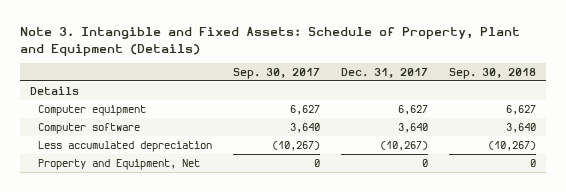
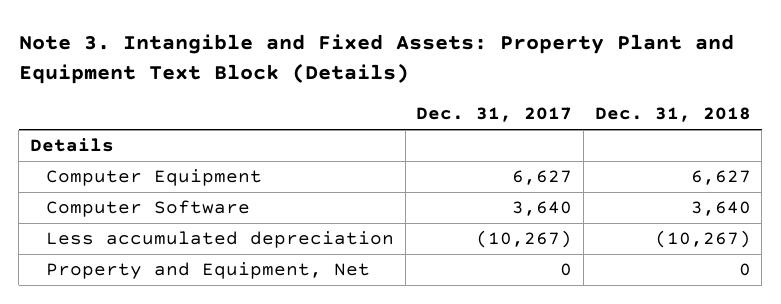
- Note 3. Intangible and Fixed Assets: Schedule of Property, Plant and Equipment (Details)
+ Note 3. Intangible and Fixed Assets: Property Plant and Equipment Text Block (Details)
- | Sep. 30, 2017 | Dec. 31, 2017 | Sep. 30, 2018
+ | Dec. 31, 2017 | Dec. 31, 2018
- Computer equipment | 6,627 | 6,627 | 6,627
- Computer software | 3,640 | 3,640 | 3,640
+ Computer Equipment | 6,627 | 6,627
+ Computer Software | 3,640 | 3,640

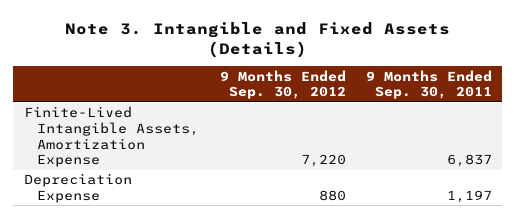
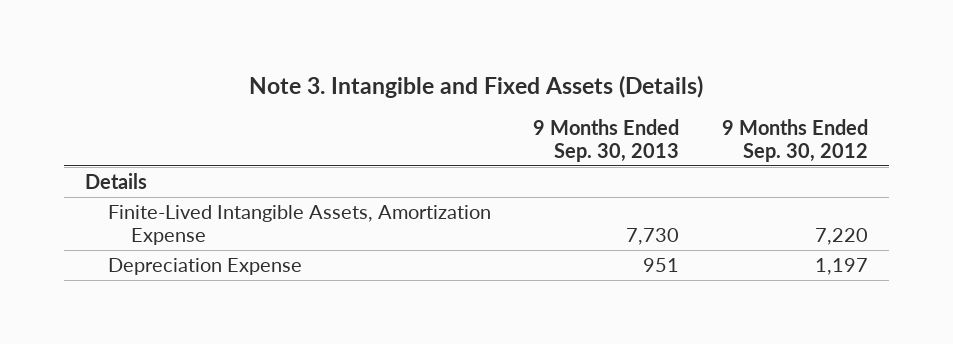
- | 9 Months Ended Sep. 30, 2012 | 9 Months Ended Sep. 30, 2011
+ | 9 Months Ended Sep. 30, 2013 | 9 Months Ended Sep. 30, 2012
+ Details
- Depreciation Expense | 880 | 1,197
+ Depreciation Expense | 951 | 1,197

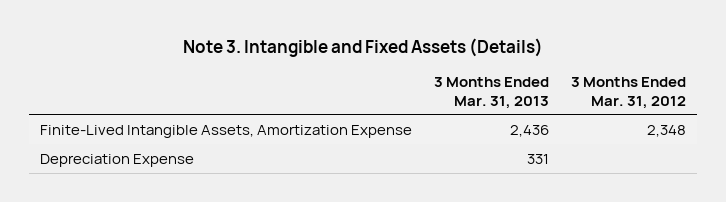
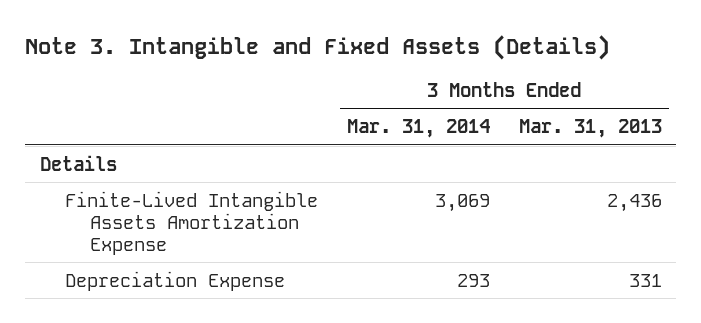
- | 3 Months Ended Mar. 31, 2013 | 3 Months Ended Mar. 31, 2012
+ | 3 Months Ended Mar. 31, 2014 | 3 Months Ended Mar. 31, 2013
- Finite-Lived Intangible Assets, Amortization Expense | 2,436 | 2,348
+ Details
+ Finite-Lived Intangible Assets Amortization Expense | 3,069 | 2,436

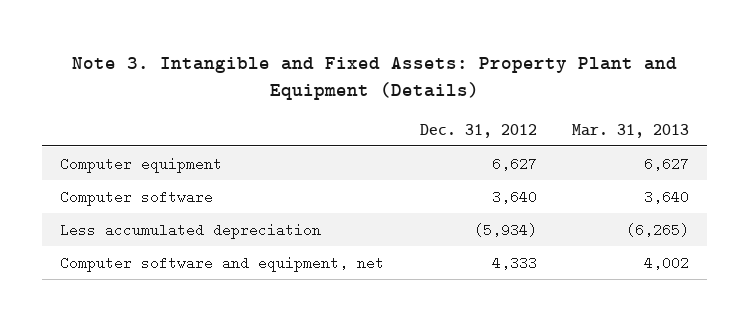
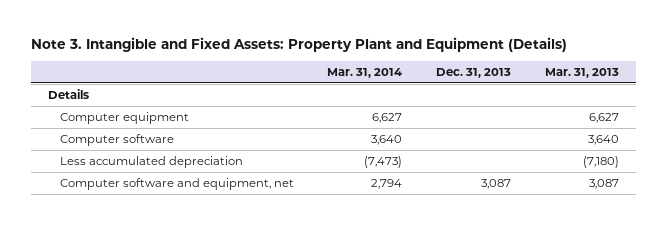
- | Dec. 31, 2012 | Mar. 31, 2013
+ | Mar. 31, 2014 | Dec. 31, 2013 | Mar. 31, 2013
+ Details
- Less accumulated depreciation | (5,934) | (6,265)
- Computer software and equipment, net | 4,333 | 4,002
+ Less accumulated depreciation | (7,473) | | (7,180)
+ Computer software and equipment, net | 2,794 | 3,087 | 3,087

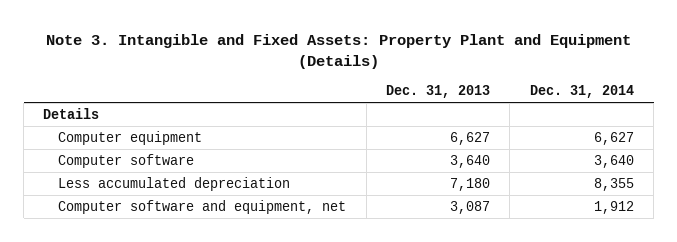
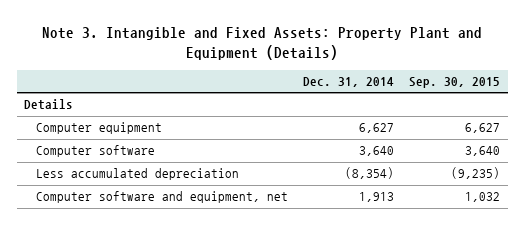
- | Dec. 31, 2013 | Dec. 31, 2014
+ | Dec. 31, 2014 | Sep. 30, 2015
- Less accumulated depreciation | 7,180 | 8,355
- Computer software and equipment, net | 3,087 | 1,912
+ Less accumulated depreciation | (8,354) | (9,235)
+ Computer software and equipment, net | 1,913 | 1,032

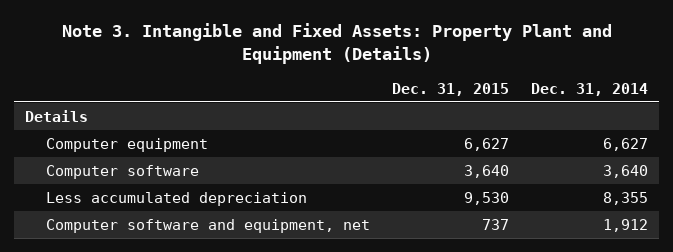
- | Dec. 31, 2014 | Sep. 30, 2015
+ | Dec. 31, 2015 | Dec. 31, 2014
- Less accumulated depreciation | (8,354) | (9,235)
- Computer software and equipment, net | 1,913 | 1,032
+ Less accumulated depreciation | 9,530 | 8,355
+ Computer software and equipment, net | 737 | 1,912

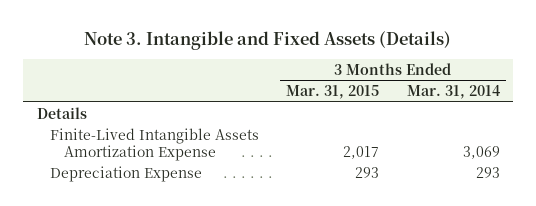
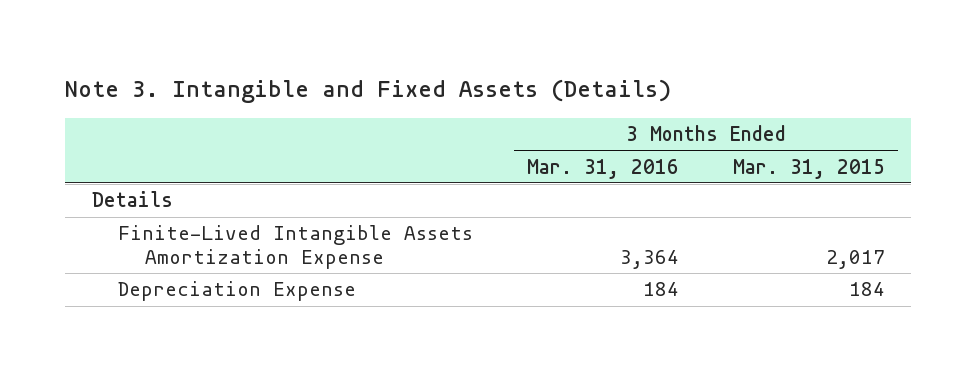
- | 3 Months Ended Mar. 31, 2015 | 3 Months Ended Mar. 31, 2014
+ | 3 Months Ended Mar. 31, 2016 | 3 Months Ended Mar. 31, 2015
- Depreciation Expense | 293 | 293
+ Depreciation Expense | 184 | 184

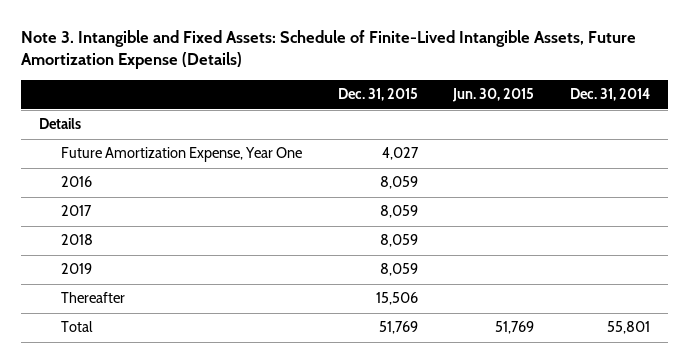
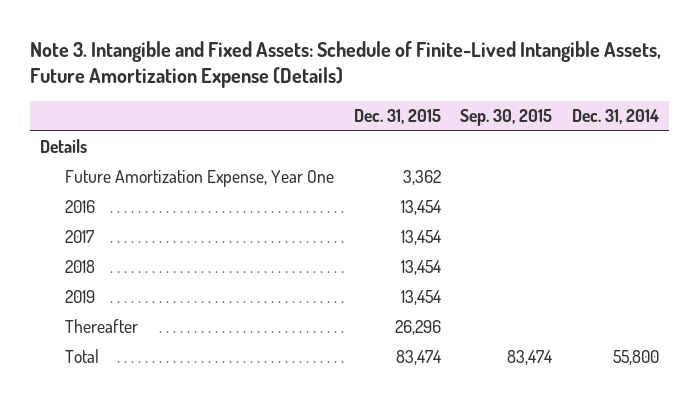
- | Dec. 31, 2015 | Jun. 30, 2015 | Dec. 31, 2014
+ | Dec. 31, 2015 | Sep. 30, 2015 | Dec. 31, 2014
- Future Amortization Expense, Year One | 4,027 | |
- 2016 | 8,059 | |
- 2017 | 8,059 | |
- 2018 | 8,059 | |
- 2019 | 8,059 | |
- Thereafter | 15,506 | |
- Total | 51,769 | 51,769 | 55,801
+ Future Amortization Expense, Year One | 3,362 | |
+ 2016 | 13,454 | |
+ 2017 | 13,454 | |
+ 2018 | 13,454 | |
+ 2019 | 13,454 | |
+ Thereafter | 26,296 | |
+ Total | 83,474 | 83,474 | 55,800

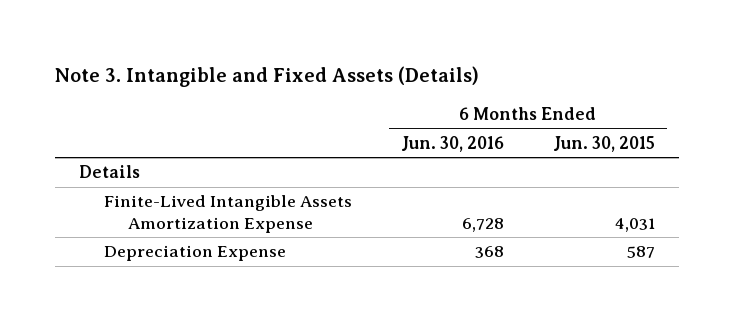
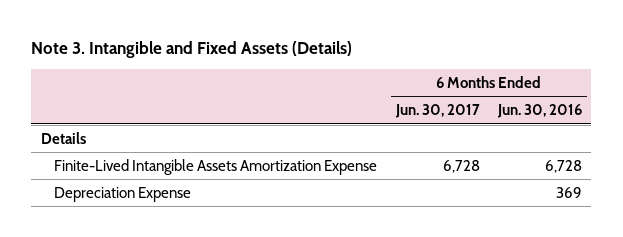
- | 6 Months Ended Jun. 30, 2016 | 6 Months Ended Jun. 30, 2015
+ | 6 Months Ended Jun. 30, 2017 | 6 Months Ended Jun. 30, 2016
- Depreciation Expense | 368 | 587
+ Depreciation Expense | | 369

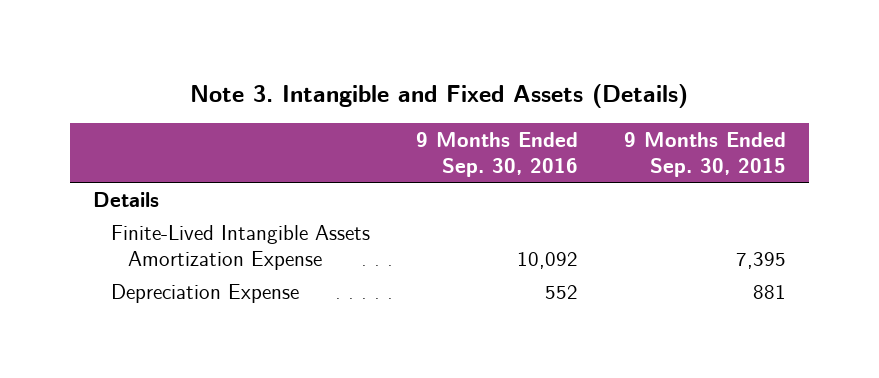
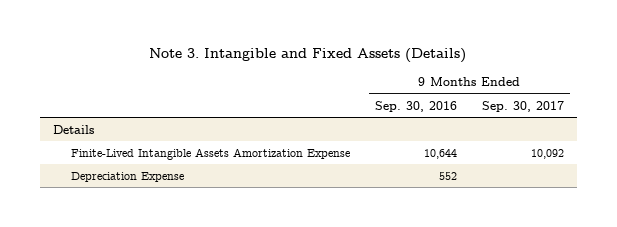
- | 9 Months Ended Sep. 30, 2016 | 9 Months Ended Sep. 30, 2015
+ | 9 Months Ended Sep. 30, 2016 | 9 Months Ended Sep. 30, 2017
- Finite-Lived Intangible Assets Amortization Expense | 10,092 | 7,395
+ Finite-Lived Intangible Assets Amortization Expense | 10,644 | 10,092

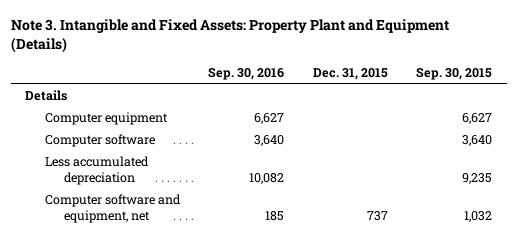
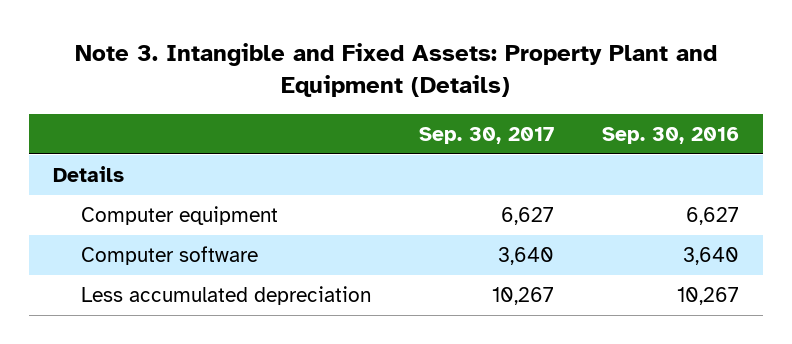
- | Sep. 30, 2016 | Dec. 31, 2015 | Sep. 30, 2015
+ | Sep. 30, 2017 | Sep. 30, 2016
- Less accumulated depreciation | 10,082 | | 9,235
- Computer software and equipment, net | 185 | 737 | 1,032
+ Less accumulated depreciation | 10,267 | 10,267

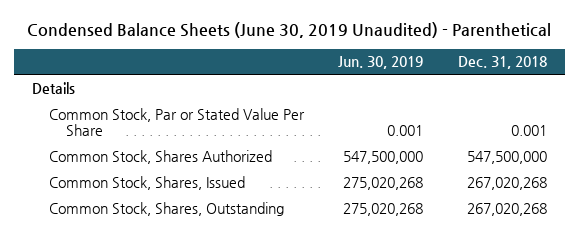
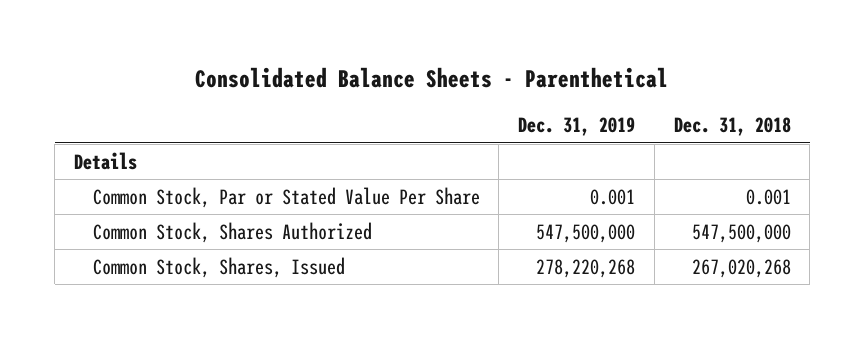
- Condensed Balance Sheets (June 30, 2019 Unaudited) - Parenthetical
+ Consolidated Balance Sheets - Parenthetical
- | Jun. 30, 2019 | Dec. 31, 2018
+ | Dec. 31, 2019 | Dec. 31, 2018
- Common Stock, Shares, Outstanding | 275,020,268 | 267,020,268

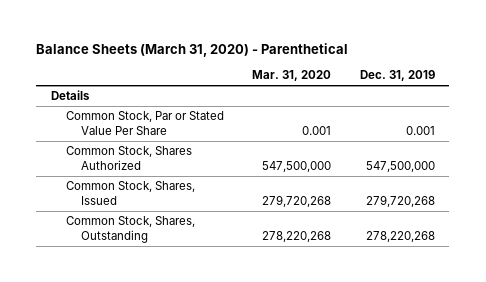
- Consolidated Balance Sheets - Parenthetical
+ Balance Sheets (March 31, 2020) - Parenthetical
- | Dec. 31, 2019 | Dec. 31, 2018
+ | Mar. 31, 2020 | Dec. 31, 2019
- Common Stock, Shares, Issued | 278,220,268 | 267,020,268
+ Common Stock, Shares, Issued | 279,720,268 | 279,720,268
+ Common Stock, Shares, Outstanding | 278,220,268 | 278,220,268

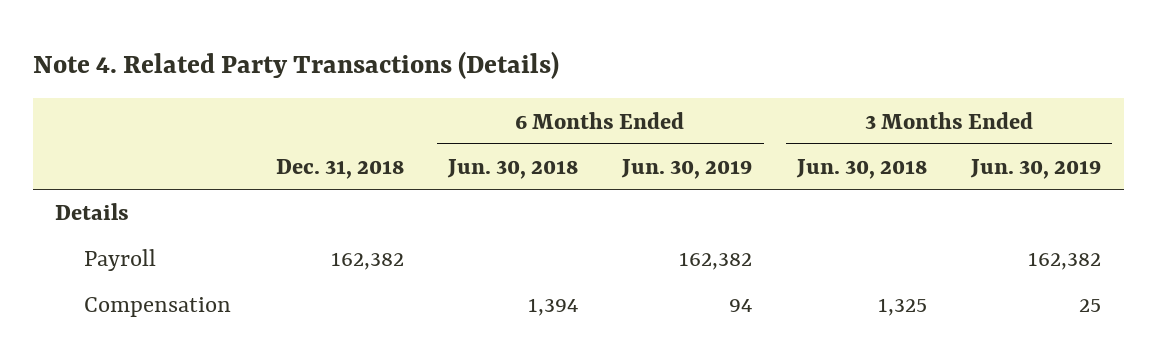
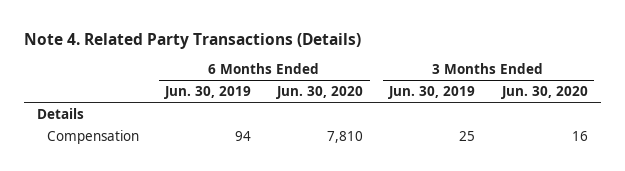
- | Dec. 31, 2018 | 6 Months Ended Jun. 30, 2018 | 6 Months Ended Jun. 30, 2019 | 3 Months Ended Jun. 30, 2018 | 3 Months Ended Jun. 30, 2019
+ | 6 Months Ended Jun. 30, 2019 | 6 Months Ended Jun. 30, 2020 | 3 Months Ended Jun. 30, 2019 | 3 Months Ended Jun. 30, 2020
- Payroll | 162,382 | | 162,382 | | 162,382

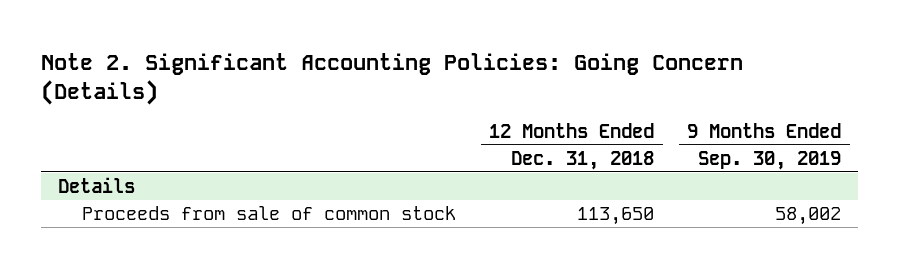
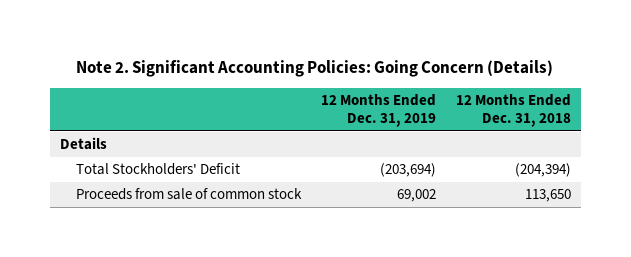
- | 12 Months Ended Dec. 31, 2018 | 9 Months Ended Sep. 30, 2019
+ | 12 Months Ended Dec. 31, 2019 | 12 Months Ended Dec. 31, 2018
+ Total Stockholders' Deficit | (203,694) | (204,394)

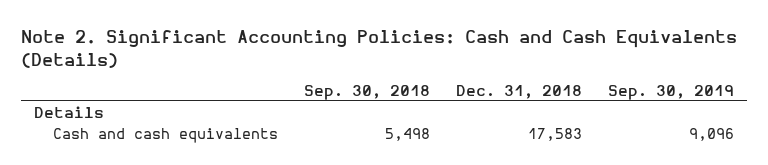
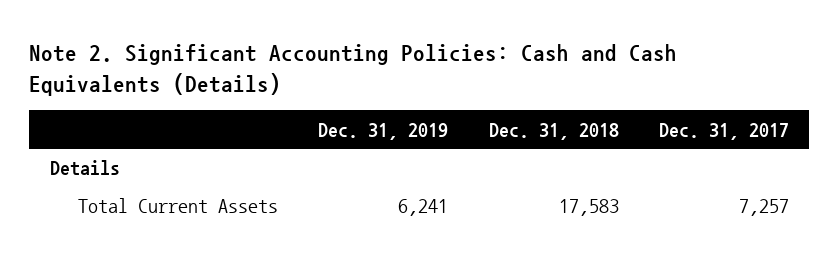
- | Sep. 30, 2018 | Dec. 31, 2018 | Sep. 30, 2019
+ | Dec. 31, 2019 | Dec. 31, 2018 | Dec. 31, 2017
- Cash and cash equivalents | 5,498 | 17,583 | 9,096
+ Total Current Assets | 6,241 | 17,583 | 7,257

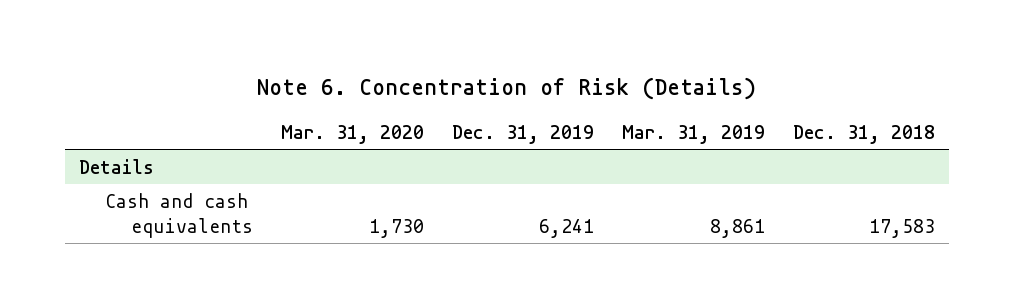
- Note 2. Significant Accounting Policies: Cash and Cash Equivalents (Details)
+ Note 6. Concentration of Risk (Details)
- | Dec. 31, 2019 | Dec. 31, 2018 | Dec. 31, 2017
+ | Mar. 31, 2020 | Dec. 31, 2019 | Mar. 31, 2019 | Dec. 31, 2018
- Total Current Assets | 6,241 | 17,583 | 7,257
+ Cash and cash equivalents | 1,730 | 6,241 | 8,861 | 17,583

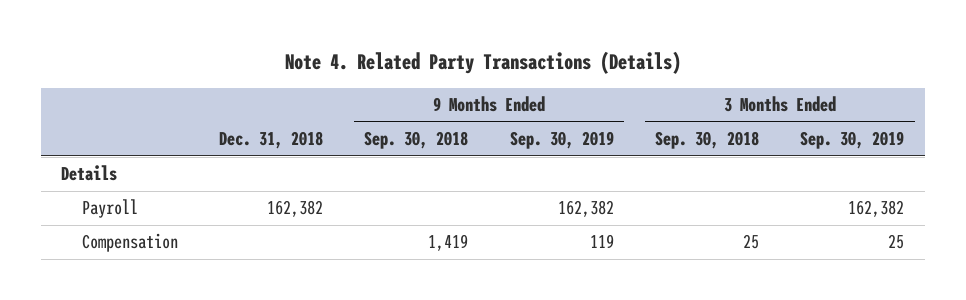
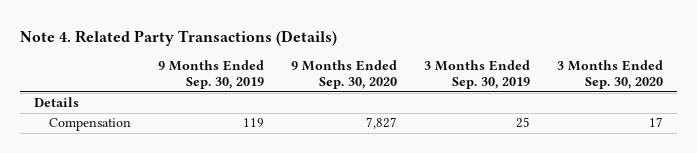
- | Dec. 31, 2018 | 9 Months Ended Sep. 30, 2018 | 9 Months Ended Sep. 30, 2019 | 3 Months Ended Sep. 30, 2018 | 3 Months Ended Sep. 30, 2019
+ | 9 Months Ended Sep. 30, 2019 | 9 Months Ended Sep. 30, 2020 | 3 Months Ended Sep. 30, 2019 | 3 Months Ended Sep. 30, 2020
- Payroll | 162,382 | | 162,382 | | 162,382

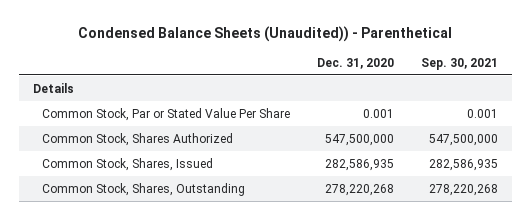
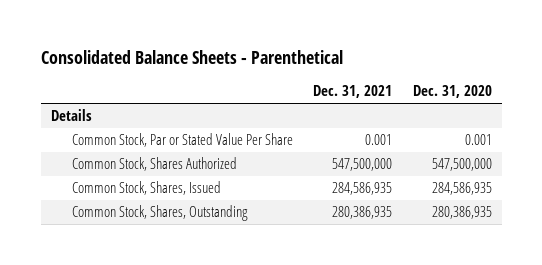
- Condensed Balance Sheets (Unaudited)) - Parenthetical
+ Consolidated Balance Sheets - Parenthetical
- | Dec. 31, 2020 | Sep. 30, 2021
+ | Dec. 31, 2021 | Dec. 31, 2020
- Common Stock, Shares, Issued | 282,586,935 | 282,586,935
- Common Stock, Shares, Outstanding | 278,220,268 | 278,220,268
+ Common Stock, Shares, Issued | 284,586,935 | 284,586,935
+ Common Stock, Shares, Outstanding | 280,386,935 | 280,386,935

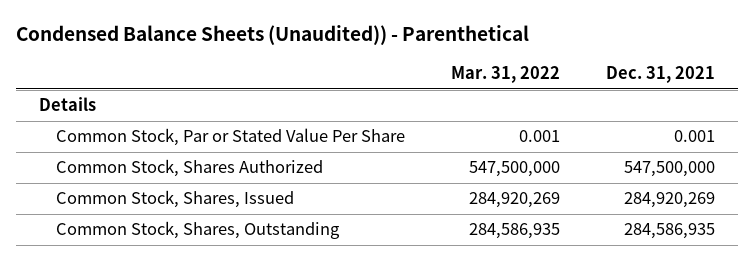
- Consolidated Balance Sheets - Parenthetical
+ Condensed Balance Sheets (Unaudited)) - Parenthetical
- | Dec. 31, 2021 | Dec. 31, 2020
+ | Mar. 31, 2022 | Dec. 31, 2021
- Common Stock, Shares, Issued | 284,586,935 | 284,586,935
- Common Stock, Shares, Outstanding | 280,386,935 | 280,386,935
+ Common Stock, Shares, Issued | 284,920,269 | 284,920,269
+ Common Stock, Shares, Outstanding | 284,586,935 | 284,586,935

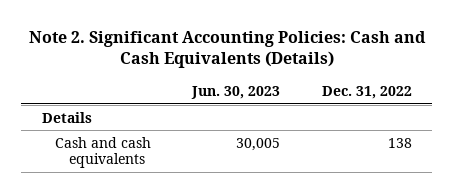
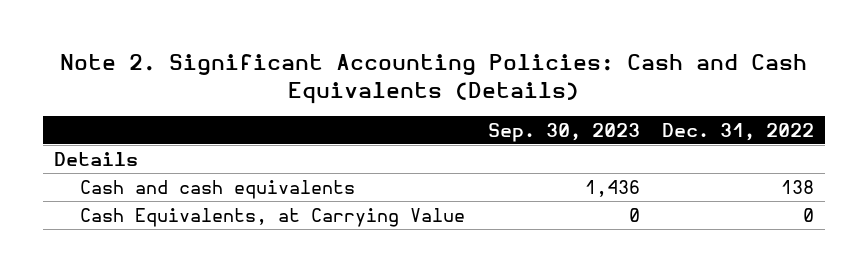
- | Jun. 30, 2023 | Dec. 31, 2022
+ | Sep. 30, 2023 | Dec. 31, 2022
+ Cash Equivalents, at Carrying Value | 0 | 0

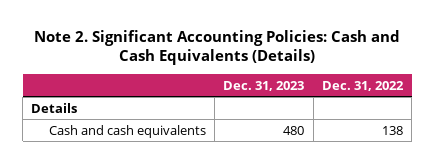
- | Sep. 30, 2023 | Dec. 31, 2022
+ | Dec. 31, 2023 | Dec. 31, 2022
- Cash Equivalents, at Carrying Value | 0 | 0

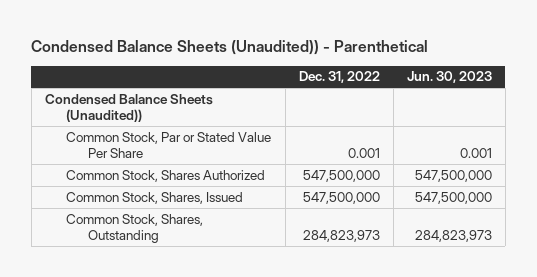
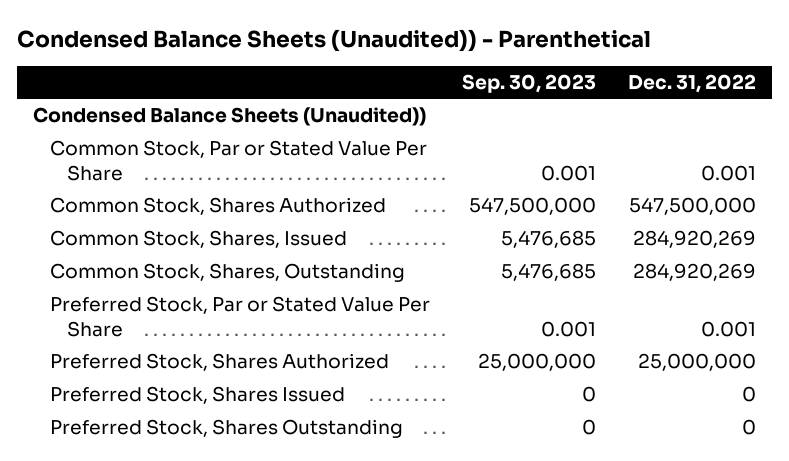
- | Dec. 31, 2022 | Jun. 30, 2023
+ | Sep. 30, 2023 | Dec. 31, 2022
- Common Stock, Shares, Issued | 547,500,000 | 547,500,000
- Common Stock, Shares, Outstanding | 284,823,973 | 284,823,973
+ Common Stock, Shares, Issued | 5,476,685 | 284,920,269
+ Common Stock, Shares, Outstanding | 5,476,685 | 284,920,269
+ Preferred Stock, Par or Stated Value Per Share | 0.001 | 0.001
+ Preferred Stock, Shares Authorized | 25,000,000 | 25,000,000
+ Preferred Stock, Shares Issued | 0 | 0
+ Preferred Stock, Shares Outstanding | 0 | 0

